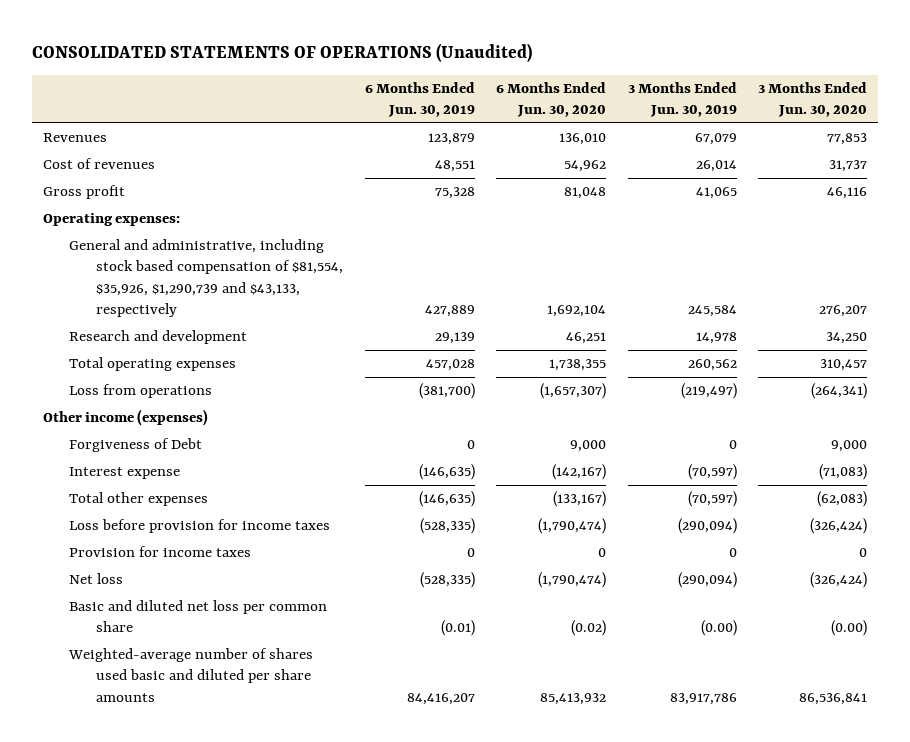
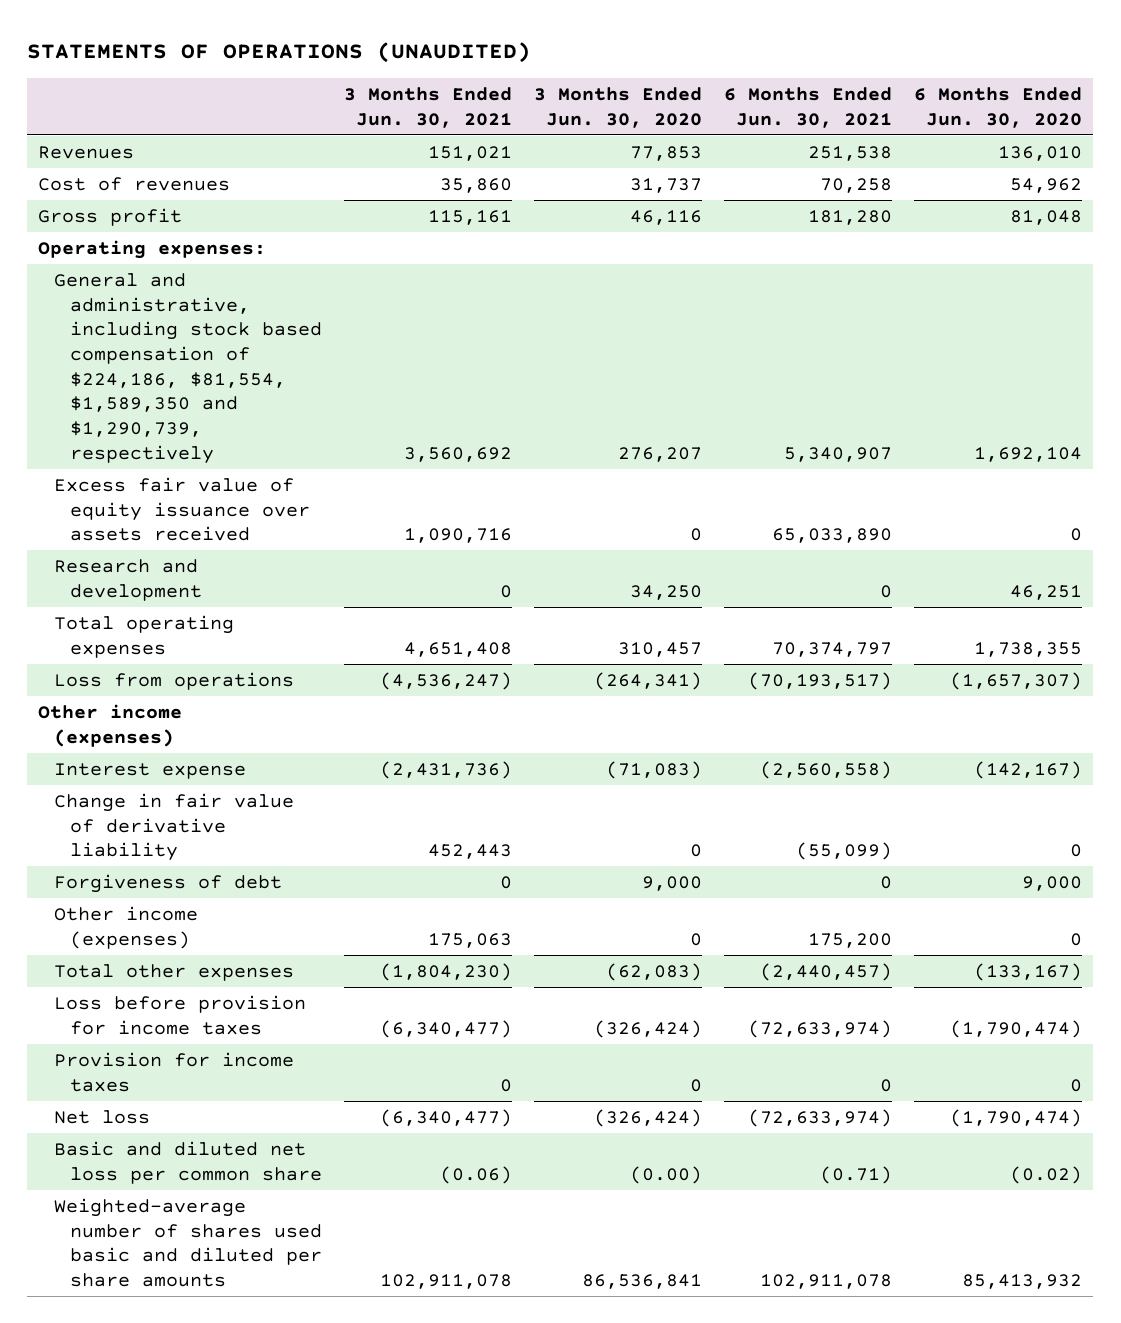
- CONSOLIDATED STATEMENTS OF OPERATIONS (Unaudited)
+ STATEMENTS OF OPERATIONS (UNAUDITED)
- | 6 Months Ended Jun. 30, 2019 | 6 Months Ended Jun. 30, 2020 | 3 Months Ended Jun. 30, 2019 | 3 Months Ended Jun. 30, 2020
+ | 3 Months Ended Jun. 30, 2021 | 3 Months Ended Jun. 30, 2020 | 6 Months Ended Jun. 30, 2021 | 6 Months Ended Jun. 30, 2020
- General and administrative, including stock based compensation of $81,554, $35,926, $1,290,739 and $43,133, respectively | 427,889 | 1,692,104 | 245,584 | 276,207
+ General and administrative, including stock based compensation of $224,186, $81,554, $1,589,350 and $1,290,739, respectively | 3,560,692 | 276,207 | 5,340,907 | 1,692,104
+ Excess fair value of equity issuance over assets received | 1,090,716 | 0 | 65,033,890 | 0
- Forgiveness of Debt | 0 | 9,000 | 0 | 9,000
+ Change in fair value of derivative liability | 452,443 | 0 | (55,099) | 0
+ Forgiveness of debt | 0 | 9,000 | 0 | 9,000
+ Other income (expenses) | 175,063 | 0 | 175,200 | 0

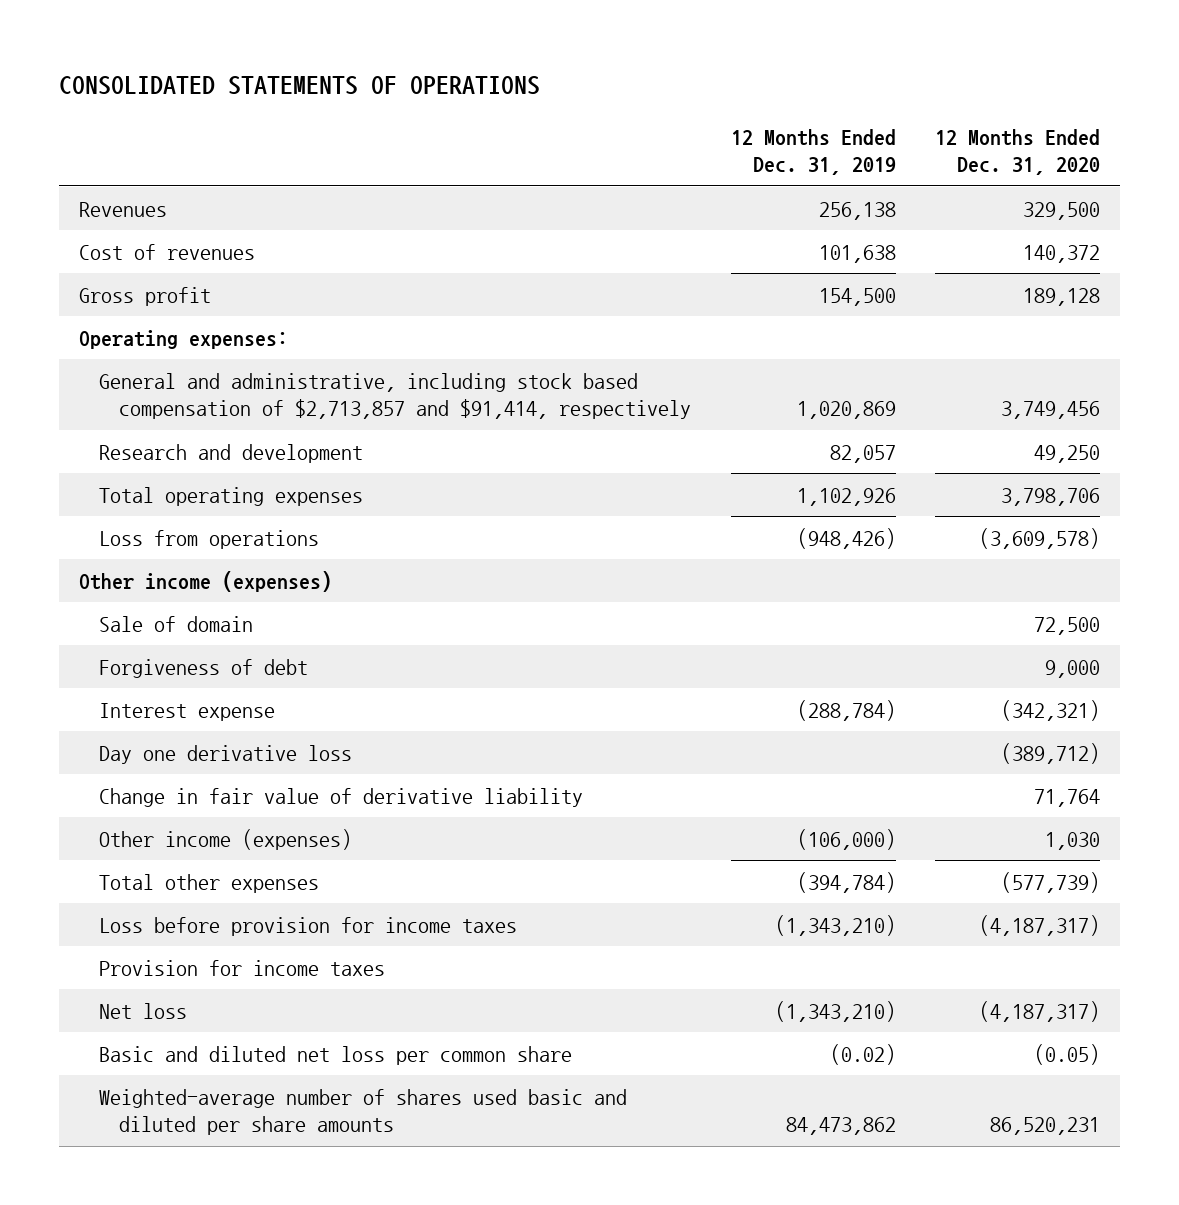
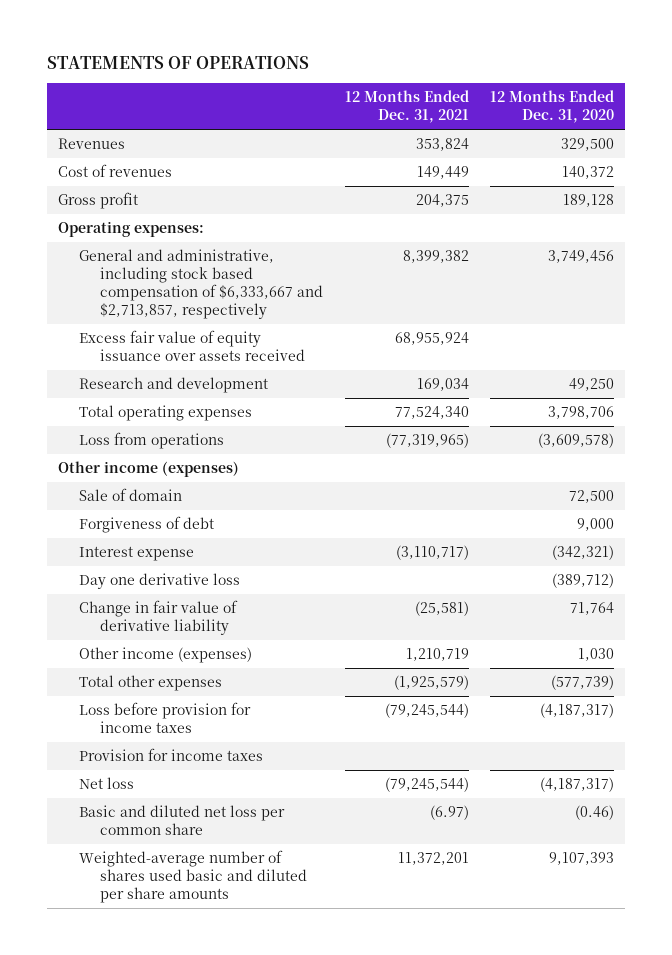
- CONSOLIDATED STATEMENTS OF OPERATIONS
+ STATEMENTS OF OPERATIONS
- | 12 Months Ended Dec. 31, 2019 | 12 Months Ended Dec. 31, 2020
+ | 12 Months Ended Dec. 31, 2021 | 12 Months Ended Dec. 31, 2020
- General and administrative, including stock based compensation of $2,713,857 and $91,414, respectively | 1,020,869 | 3,749,456
+ General and administrative, including stock based compensation of $6,333,667 and $2,713,857, respectively | 8,399,382 | 3,749,456
+ Excess fair value of equity issuance over assets received | 68,955,924 |
- Basic and diluted net loss per common share | (0.02) | (0.05)
- Weighted-average number of shares used basic and diluted per share amounts | 84,473,862 | 86,520,231
+ Basic and diluted net loss per common share | (6.97) | (0.46)
+ Weighted-average number of shares used basic and diluted per share amounts | 11,372,201 | 9,107,393

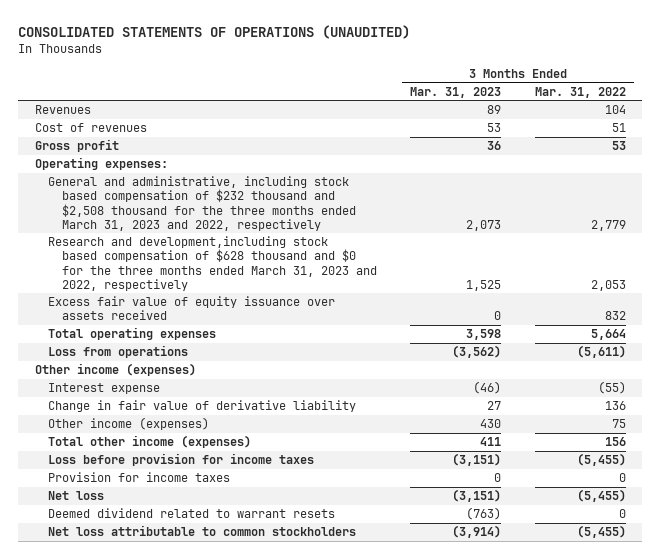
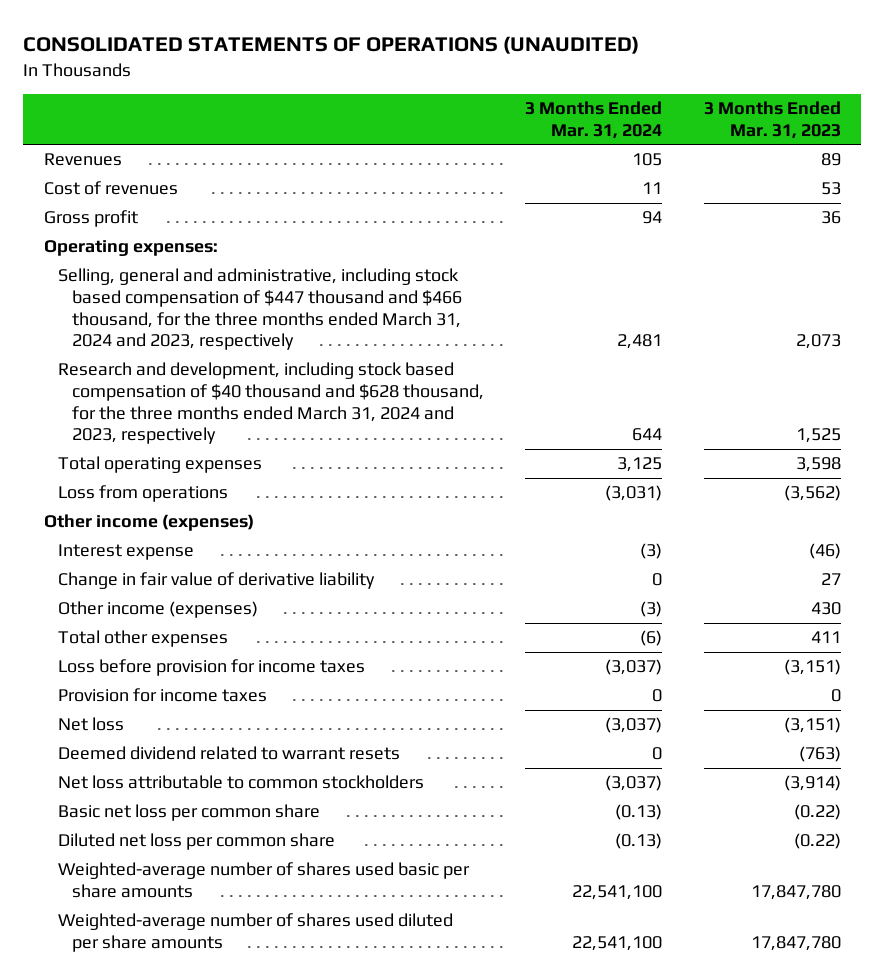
- | 3 Months Ended Mar. 31, 2023 | 3 Months Ended Mar. 31, 2022
+ | 3 Months Ended Mar. 31, 2024 | 3 Months Ended Mar. 31, 2023
- General and administrative, including stock based compensation of $232 thousand and $2,508 thousand for the three months ended March 31, 2023 and 2022, respectively | 2,073 | 2,779
- Research and development,including stock based compensation of $628 thousand and $0 for the three months ended March 31, 2023 and 2022, respectively | 1,525 | 2,053
- Excess fair value of equity issuance over assets received | 0 | 832
+ Selling, general and administrative, including stock based compensation of $447 thousand and $466 thousand, for the three months ended March 31, 2024 and 2023, respectively | 2,481 | 2,073
+ Research and development, including stock based compensation of $40 thousand and $628 thousand, for the three months ended March 31, 2024 and 2023, respectively | 644 | 1,525
- Total other income (expenses) | 411 | 156
+ Total other expenses | (6) | 411
+ Basic net loss per common share | (0.13) | (0.22)
+ Diluted net loss per common share | (0.13) | (0.22)
+ Weighted-average number of shares used basic per share amounts | 22,541,100 | 17,847,780
+ Weighted-average number of shares used diluted per share amounts | 22,541,100 | 17,847,780

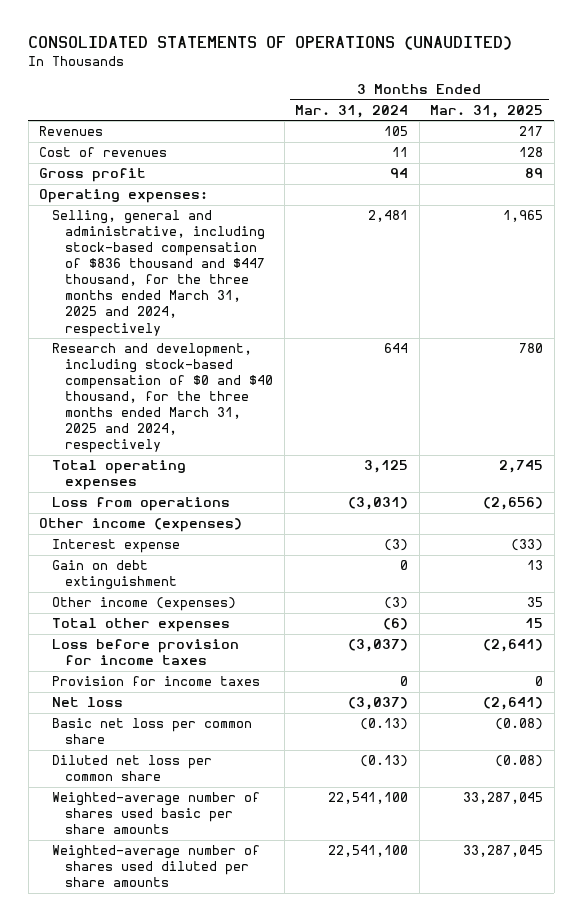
- | 3 Months Ended Mar. 31, 2024 | 3 Months Ended Mar. 31, 2023
+ | 3 Months Ended Mar. 31, 2024 | 3 Months Ended Mar. 31, 2025
- Selling, general and administrative, including stock based compensation of $447 thousand and $466 thousand, for the three months ended March 31, 2024 and 2023, respectively | 2,481 | 2,073
- Research and development, including stock based compensation of $40 thousand and $628 thousand, for the three months ended March 31, 2024 and 2023, respectively | 644 | 1,525
+ Selling, general and administrative, including stock-based compensation of $836 thousand and $447 thousand, for the three months ended March 31, 2025 and 2024, respectively | 2,481 | 1,965
+ Research and development, including stock-based compensation of $0 and $40 thousand, for the three months ended March 31, 2025 and 2024, respectively | 644 | 780
- Change in fair value of derivative liability | 0 | 27
+ Gain on debt extinguishment | 0 | 13
- Deemed dividend related to warrant resets | 0 | (763)
- Net loss attributable to common stockholders | (3,037) | (3,914)

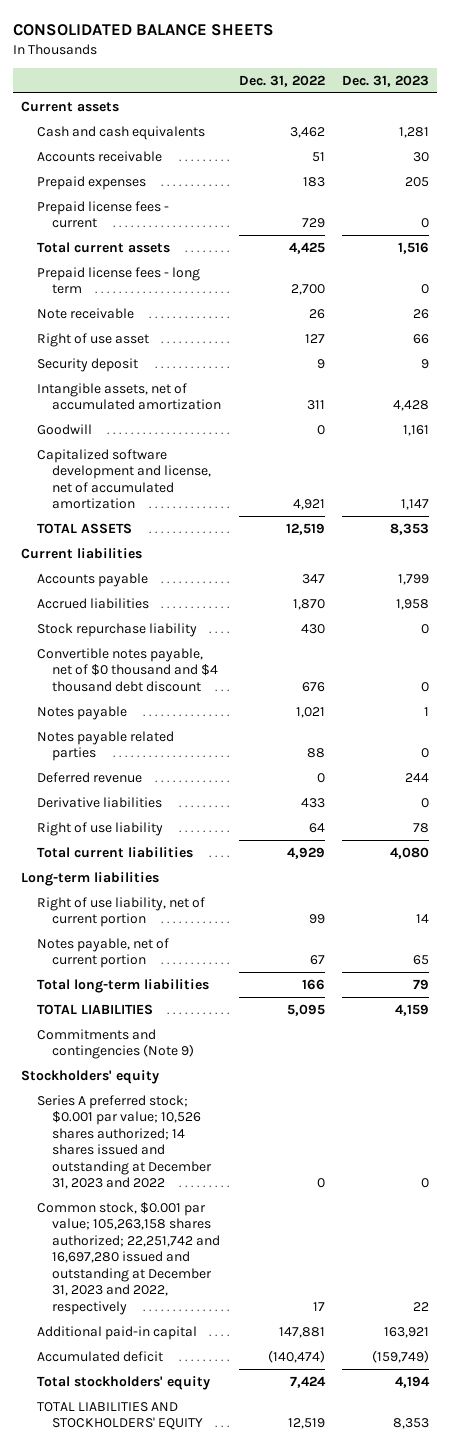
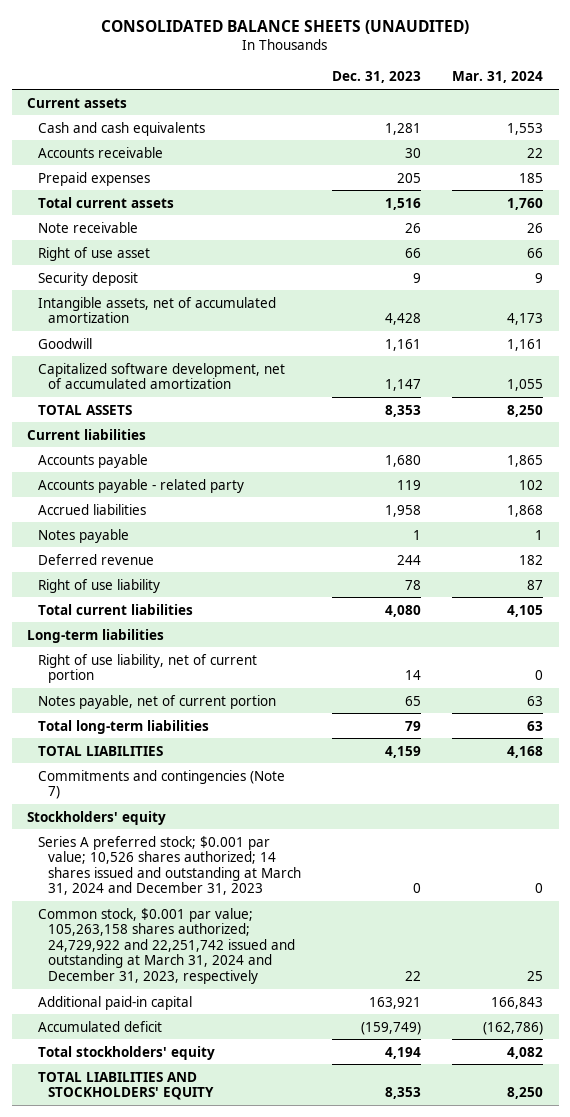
- CONSOLIDATED BALANCE SHEETS
+ CONSOLIDATED BALANCE SHEETS (UNAUDITED)
- | Dec. 31, 2022 | Dec. 31, 2023
+ | Dec. 31, 2023 | Mar. 31, 2024
- Prepaid license fees - current | 729 | 0
- Prepaid license fees - long term | 2,700 | 0
- Capitalized software development and license, net of accumulated amortization | 4,921 | 1,147
+ Capitalized software development, net of accumulated amortization | 1,147 | 1,055
- Accounts payable | 347 | 1,799
+ Accounts payable | 1,680 | 1,865
+ Accounts payable - related party | 119 | 102
- Stock repurchase liability | 430 | 0
- Convertible notes payable, net of $0 thousand and $4 thousand debt discount | 676 | 0
- Notes payable related parties | 88 | 0
- Derivative liabilities | 433 | 0
- Commitments and contingencies (Note 9)
+ Commitments and contingencies (Note 7)
- Series A preferred stock; $0.001 par value; 10,526 shares authorized; 14 shares issued and outstanding at December 31, 2023 and 2022 | 0 | 0
- Common stock, $0.001 par value; 105,263,158 shares authorized; 22,251,742 and 16,697,280 issued and outstanding at December 31, 2023 and 2022, respectively | 17 | 22
+ Series A preferred stock; $0.001 par value; 10,526 shares authorized; 14 shares issued and outstanding at March 31, 2024 and December 31, 2023 | 0 | 0
+ Common stock, $0.001 par value; 105,263,158 shares authorized; 24,729,922 and 22,251,742 issued and outstanding at March 31, 2024 and December 31, 2023, respectively | 22 | 25

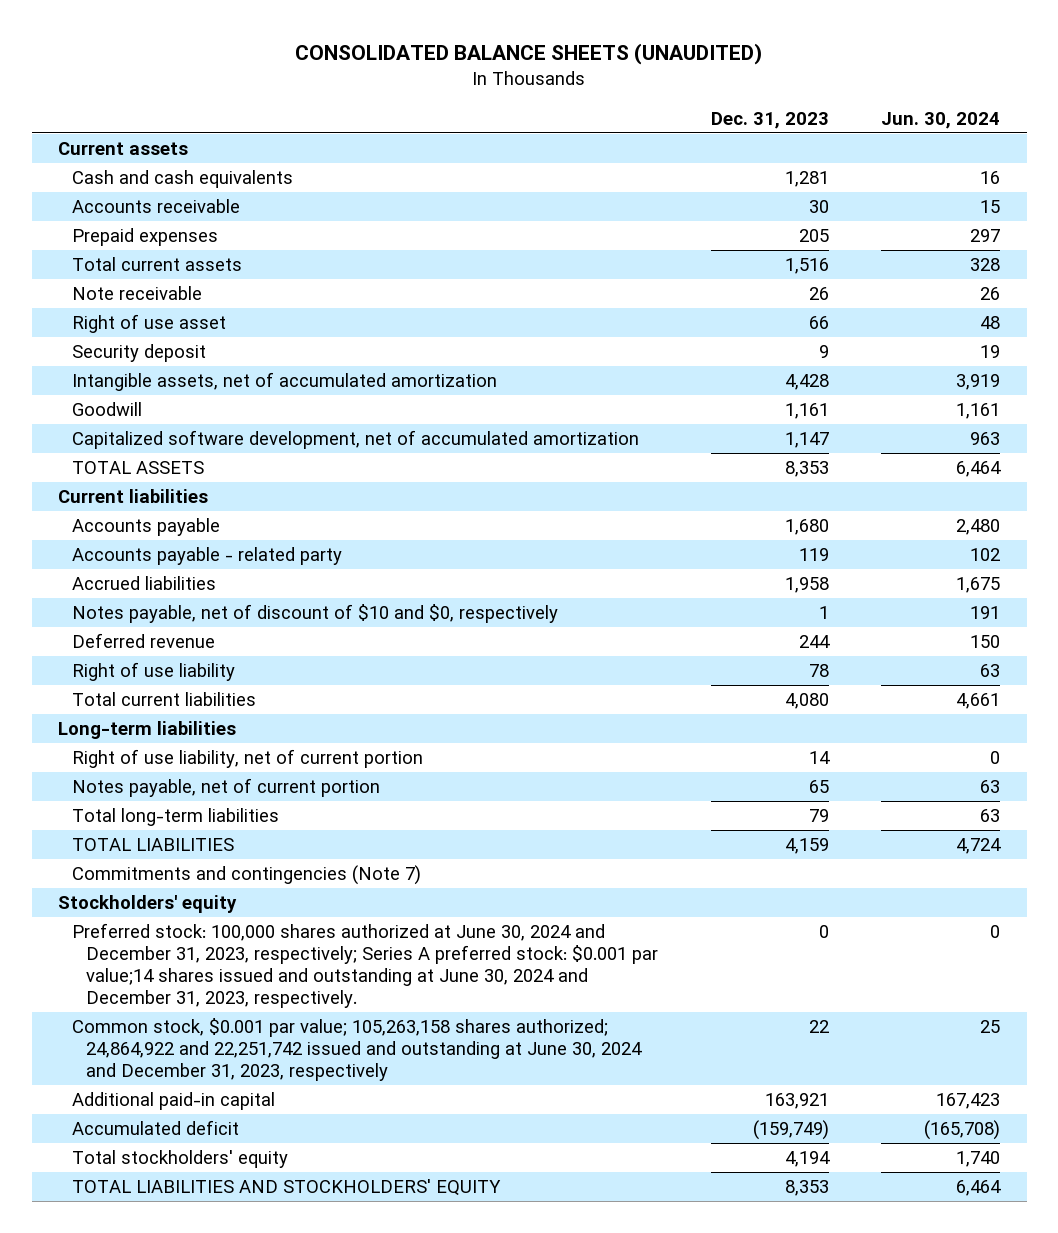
- | Dec. 31, 2023 | Mar. 31, 2024
+ | Dec. 31, 2023 | Jun. 30, 2024
- Notes payable | 1 | 1
+ Notes payable, net of discount of $10 and $0, respectively | 1 | 191
- Series A preferred stock; $0.001 par value; 10,526 shares authorized; 14 shares issued and outstanding at March 31, 2024 and December 31, 2023 | 0 | 0
- Common stock, $0.001 par value; 105,263,158 shares authorized; 24,729,922 and 22,251,742 issued and outstanding at March 31, 2024 and December 31, 2023, respectively | 22 | 25
+ Preferred stock: 100,000 shares authorized at June 30, 2024 and December 31, 2023, respectively; Series A preferred stock: $0.001 par value;14 shares issued and outstanding at June 30, 2024 and December 31, 2023, respectively. | 0 | 0
+ Common stock, $0.001 par value; 105,263,158 shares authorized; 24,864,922 and 22,251,742 issued and outstanding at June 30, 2024 and December 31, 2023, respectively | 22 | 25

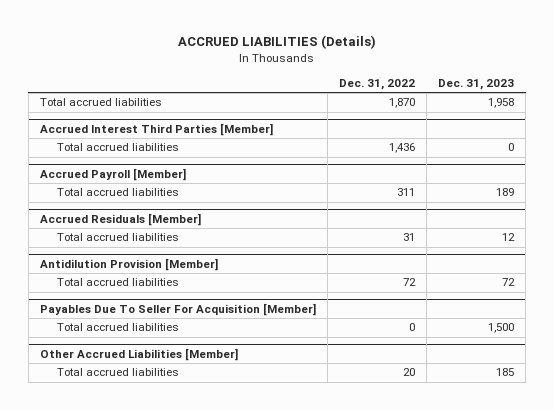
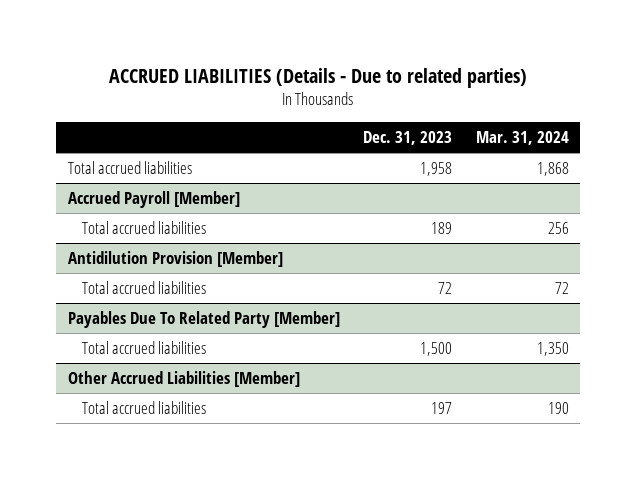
- ACCRUED LIABILITIES (Details)
+ ACCRUED LIABILITIES (Details - Due to related parties)
- | Dec. 31, 2022 | Dec. 31, 2023
+ | Dec. 31, 2023 | Mar. 31, 2024
- Accrued Interest Third Parties [Member]
- Total accrued liabilities | 1,436 | 0
- Accrued Residuals [Member]
- Total accrued liabilities | 31 | 12
- Payables Due To Seller For Acquisition [Member]
+ Payables Due To Related Party [Member]
@ Other Accrued Liabilities [Member]
- Total accrued liabilities | 20 | 185
+ Total accrued liabilities | 197 | 190

